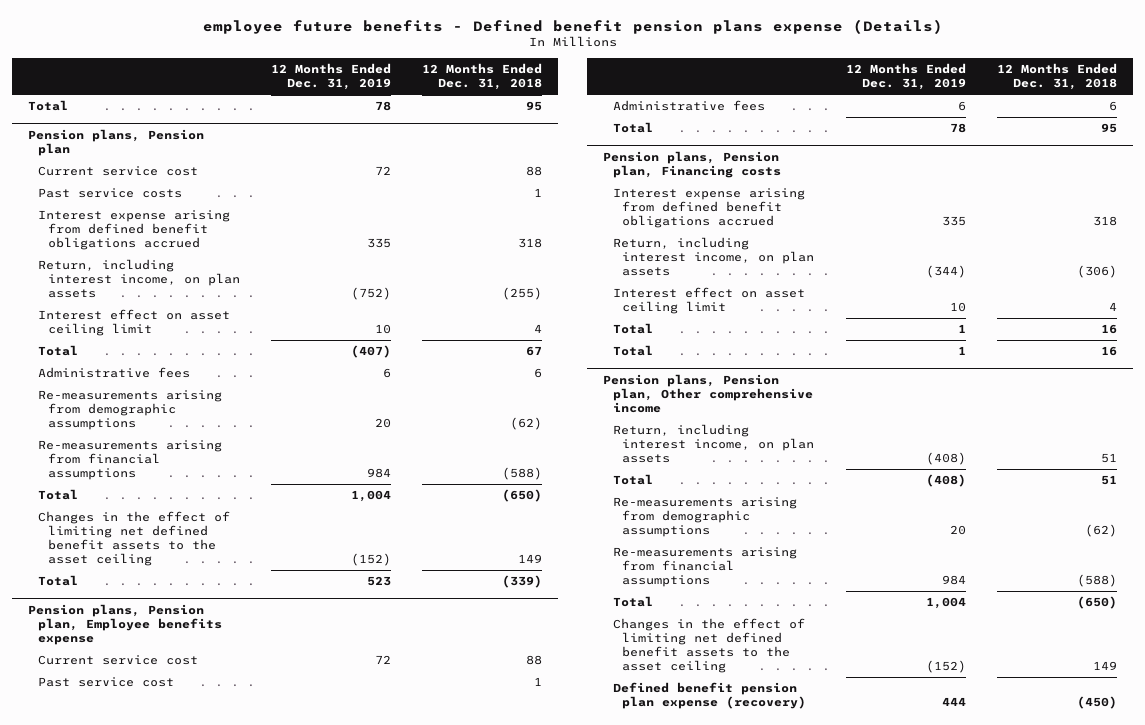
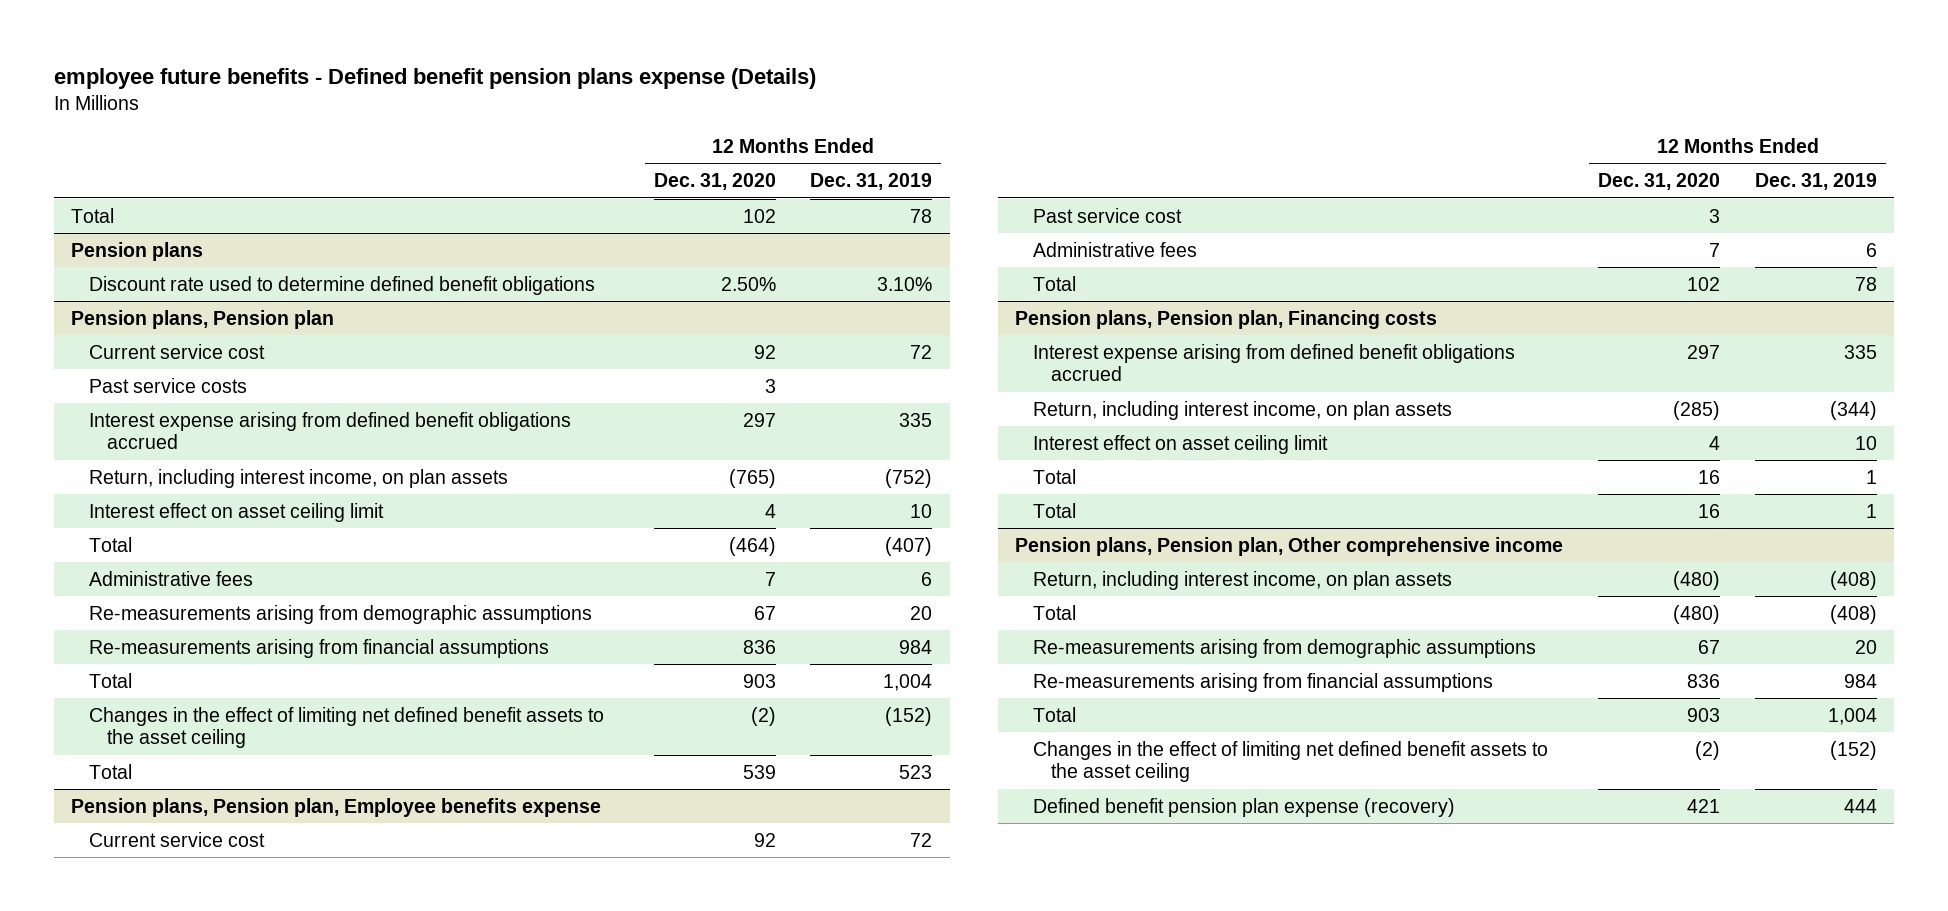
- | 12 Months Ended Dec. 31, 2019 | 12 Months Ended Dec. 31, 2018
+ | 12 Months Ended Dec. 31, 2020 | 12 Months Ended Dec. 31, 2019
+ Pension plans
+ Discount rate used to determine defined benefit obligations | 2.50% | 3.10%

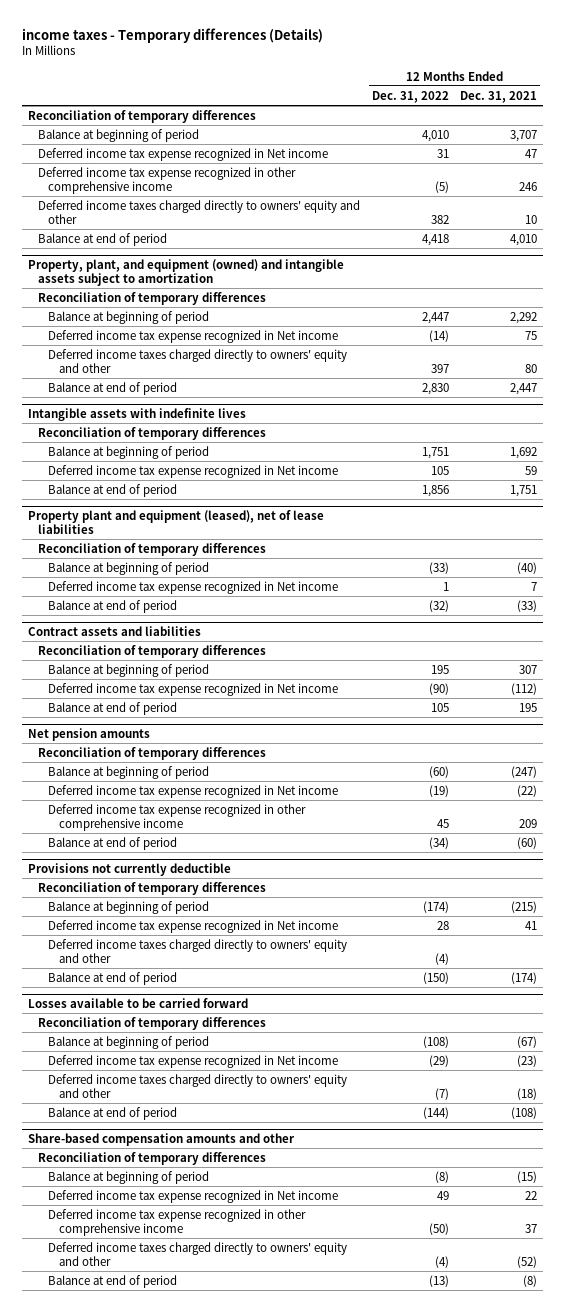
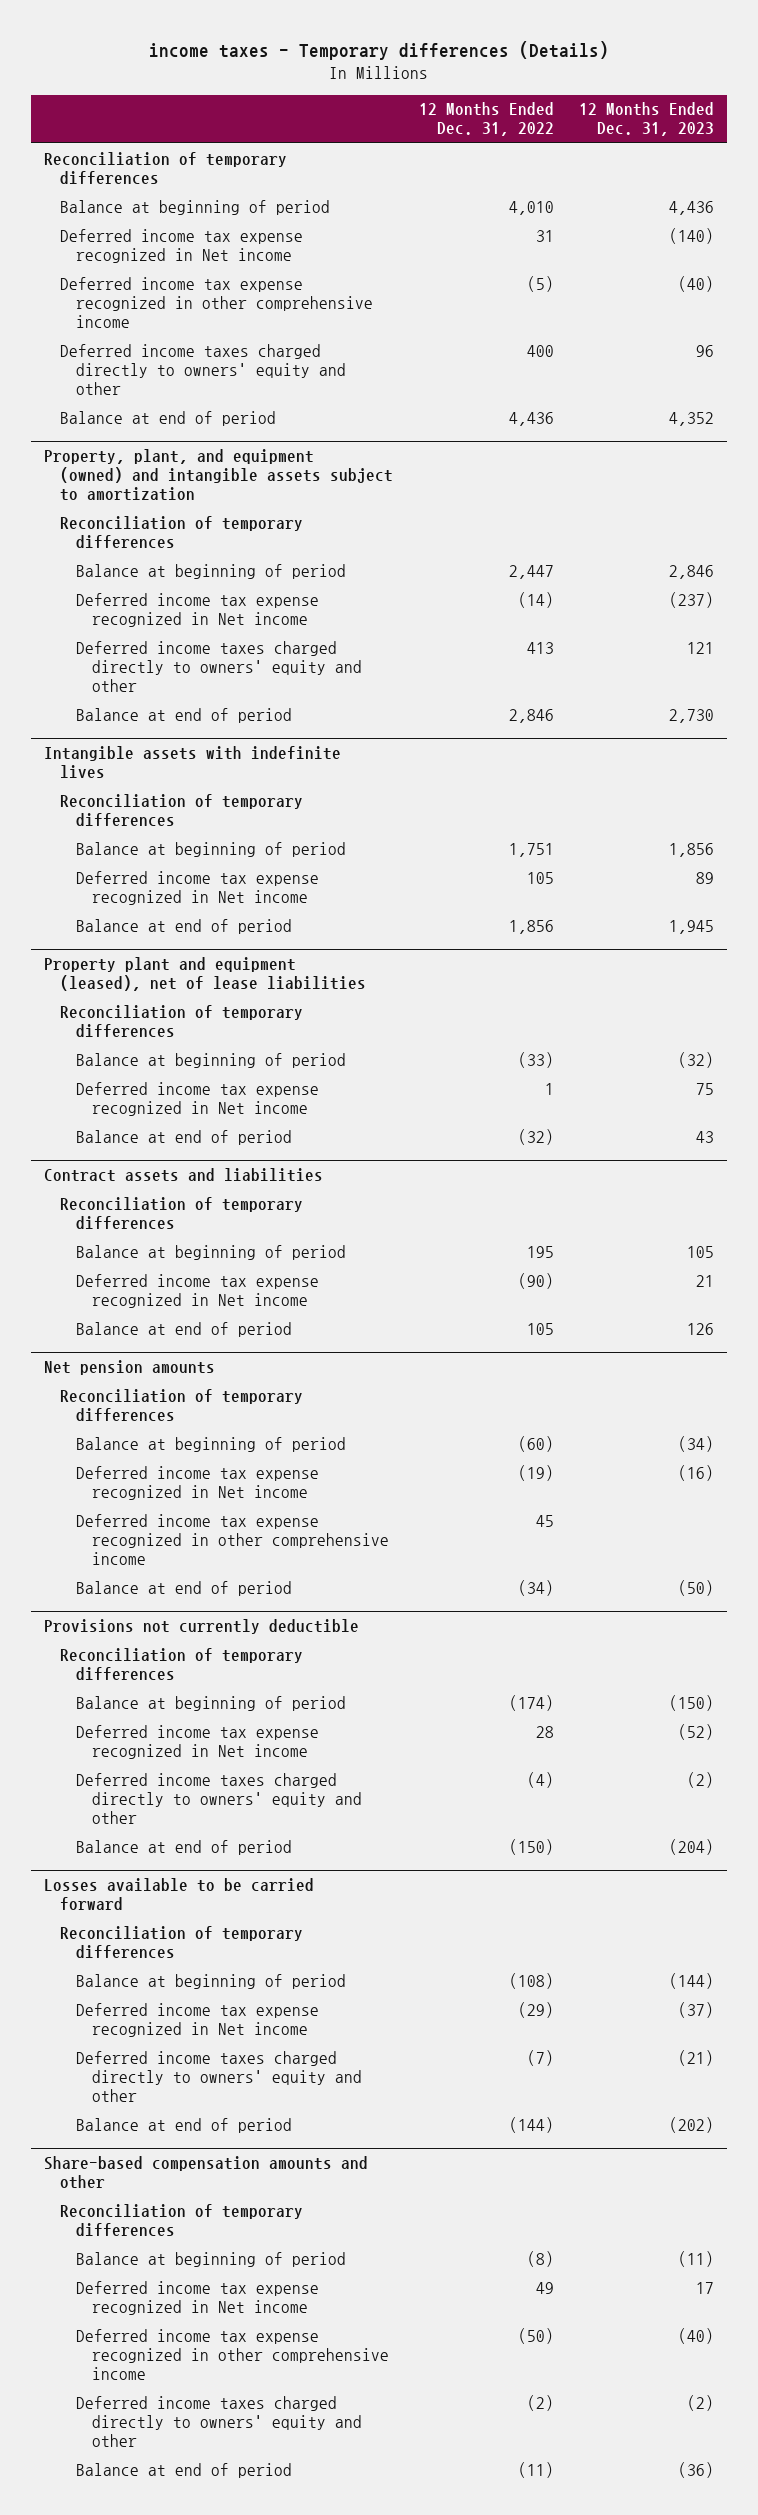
- | 12 Months Ended Dec. 31, 2022 | 12 Months Ended Dec. 31, 2021
+ | 12 Months Ended Dec. 31, 2022 | 12 Months Ended Dec. 31, 2023
- Deferred income taxes charged directly to owners' equity and other | 382 | 10
- Balance at end of period | 4,418 | 4,010
+ Deferred income taxes charged directly to owners' equity and other | 400 | 96
+ Balance at end of period | 4,436 | 4,352
@ Property, plant, and equipment (owned) and intangible assets subject to amortization
- Deferred income taxes charged directly to owners' equity and other | 397 | 80
- Balance at end of period | 2,830 | 2,447
+ Deferred income taxes charged directly to owners' equity and other | 413 | 121
+ Balance at end of period | 2,846 | 2,730
@ Share-based compensation amounts and other
- Deferred income taxes charged directly to owners' equity and other | (4) | (52)
- Balance at end of period | (13) | (8)
+ Deferred income taxes charged directly to owners' equity and other | (2) | (2)
+ Balance at end of period | (11) | (36)

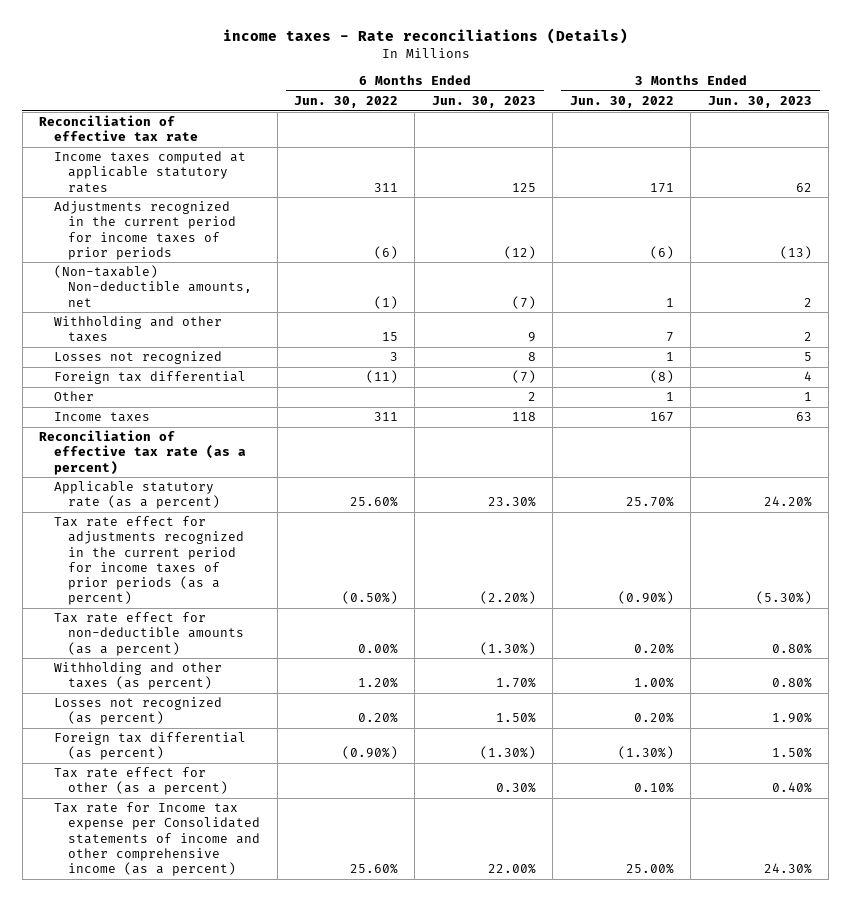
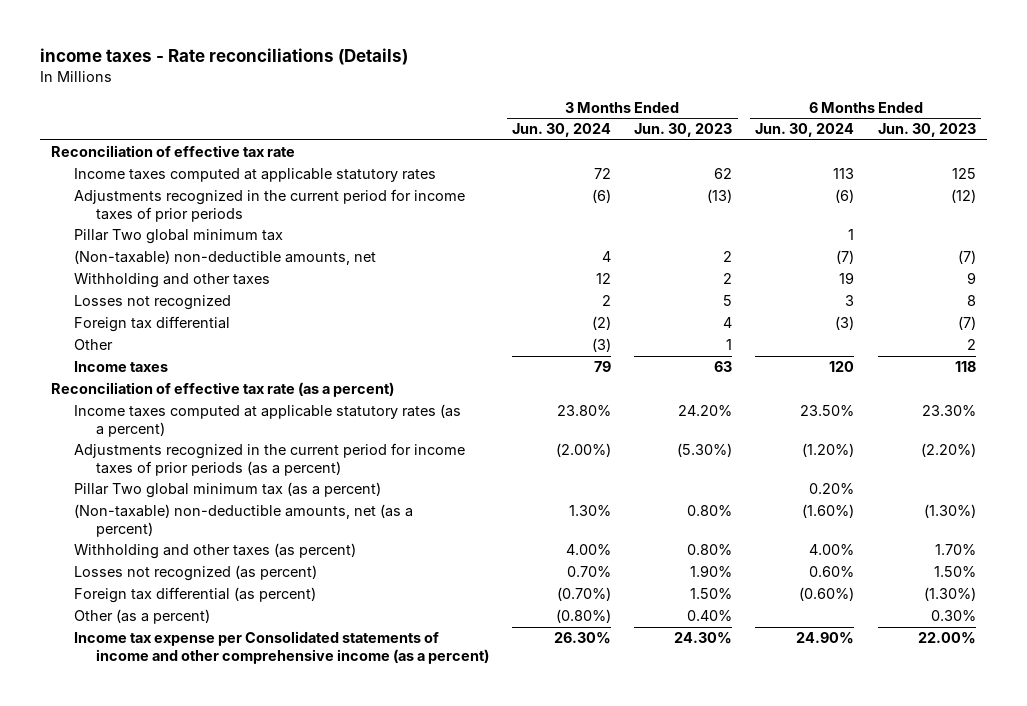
- | 6 Months Ended Jun. 30, 2022 | 6 Months Ended Jun. 30, 2023 | 3 Months Ended Jun. 30, 2022 | 3 Months Ended Jun. 30, 2023
+ | 3 Months Ended Jun. 30, 2024 | 3 Months Ended Jun. 30, 2023 | 6 Months Ended Jun. 30, 2024 | 6 Months Ended Jun. 30, 2023
- (Non-taxable) Non-deductible amounts, net | (1) | (7) | 1 | 2
+ Pillar Two global minimum tax | | | 1 |
+ (Non-taxable) non-deductible amounts, net | 4 | 2 | (7) | (7)
- Applicable statutory rate (as a percent) | 25.60% | 23.30% | 25.70% | 24.20%
- Tax rate effect for adjustments recognized in the current period for income taxes of prior periods (as a percent) | (0.50%) | (2.20%) | (0.90%) | (5.30%)
- Tax rate effect for non-deductible amounts (as a percent) | 0.00% | (1.30%) | 0.20% | 0.80%
+ Income taxes computed at applicable statutory rates (as a percent) | 23.80% | 24.20% | 23.50% | 23.30%
+ Adjustments recognized in the current period for income taxes of prior periods (as a percent) | (2.00%) | (5.30%) | (1.20%) | (2.20%)
+ Pillar Two global minimum tax (as a percent) | | | 0.20% |
+ (Non-taxable) non-deductible amounts, net (as a percent) | 1.30% | 0.80% | (1.60%) | (1.30%)
- Tax rate effect for other (as a percent) | | 0.30% | 0.10% | 0.40%
- Tax rate for Income tax expense per Consolidated statements of income and other comprehensive income (as a percent) | 25.60% | 22.00% | 25.00% | 24.30%
+ Other (as a percent) | (0.80%) | 0.40% | | 0.30%
+ Income tax expense per Consolidated statements of income and other comprehensive income (as a percent) | 26.30% | 24.30% | 24.90% | 22.00%

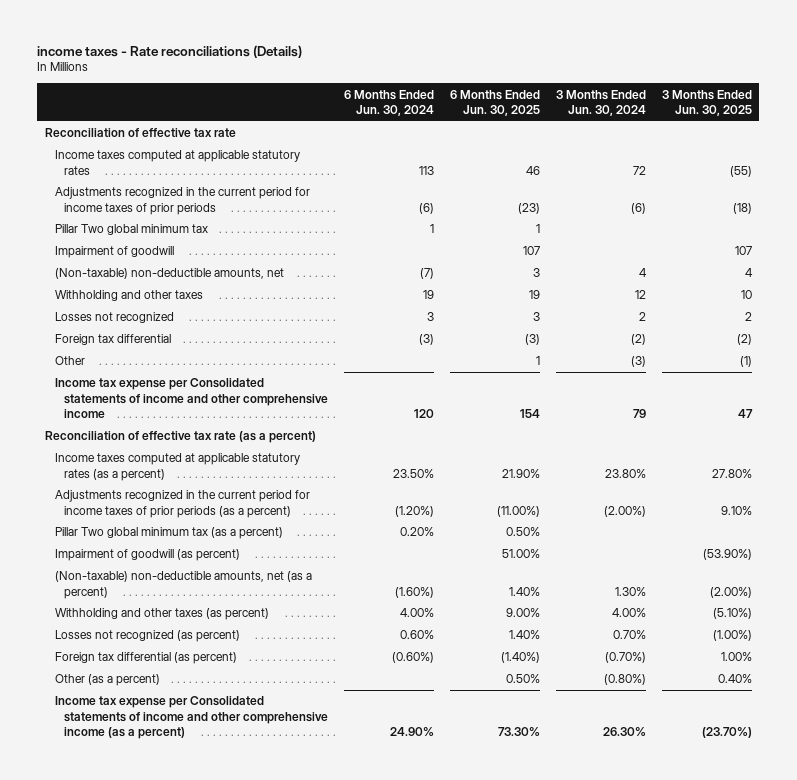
- | 3 Months Ended Jun. 30, 2024 | 3 Months Ended Jun. 30, 2023 | 6 Months Ended Jun. 30, 2024 | 6 Months Ended Jun. 30, 2023
+ | 6 Months Ended Jun. 30, 2024 | 6 Months Ended Jun. 30, 2025 | 3 Months Ended Jun. 30, 2024 | 3 Months Ended Jun. 30, 2025
+ Impairment of goodwill | | 107 | | 107
- Income taxes | 79 | 63 | 120 | 118
+ Income tax expense per Consolidated statements of income and other comprehensive income | 120 | 154 | 79 | 47
+ Impairment of goodwill (as percent) | | 51.00% | | (53.90%)

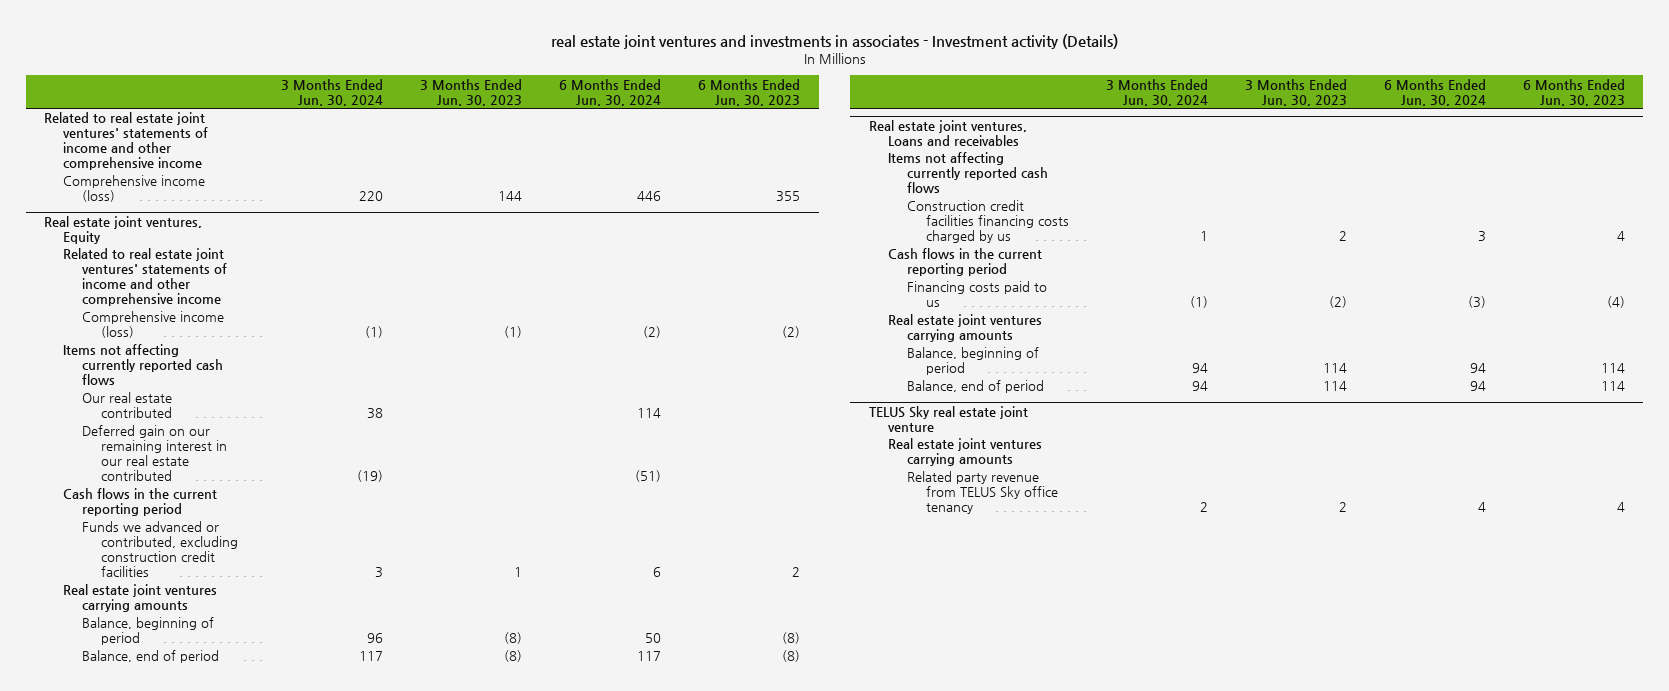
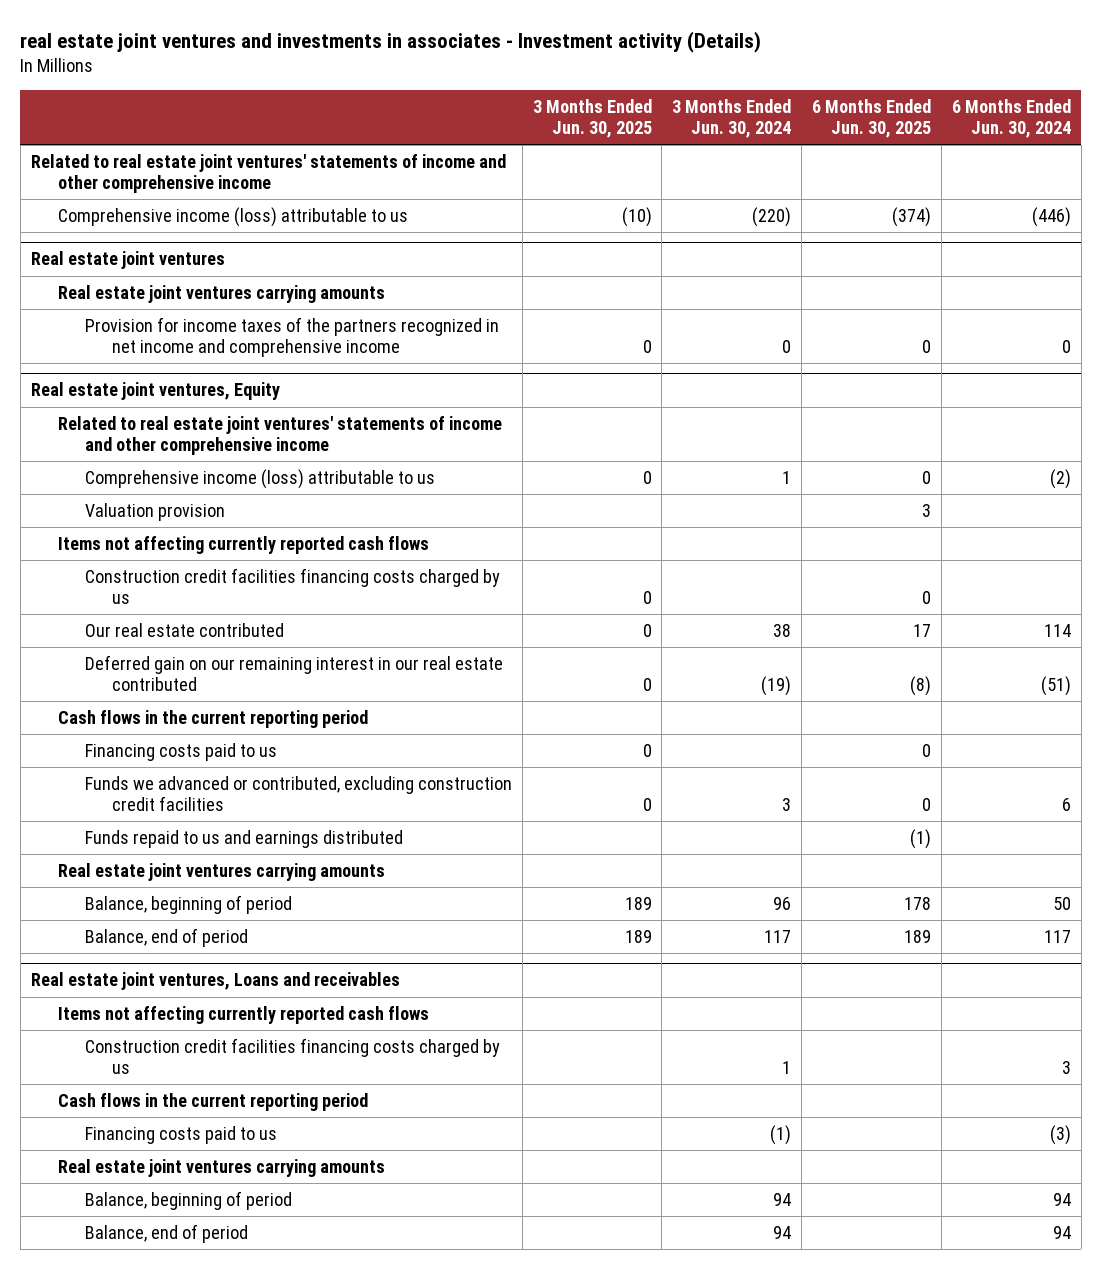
- | 3 Months Ended Jun. 30, 2024 | 3 Months Ended Jun. 30, 2023 | 6 Months Ended Jun. 30, 2024 | 6 Months Ended Jun. 30, 2023
+ | 3 Months Ended Jun. 30, 2025 | 3 Months Ended Jun. 30, 2024 | 6 Months Ended Jun. 30, 2025 | 6 Months Ended Jun. 30, 2024
- Comprehensive income (loss) | 220 | 144 | 446 | 355
+ Comprehensive income (loss) attributable to us | (10) | (220) | (374) | (446)
+ Real estate joint ventures
+ Real estate joint ventures carrying amounts
+ Provision for income taxes of the partners recognized in net income and comprehensive income | 0 | 0 | 0 | 0
@ Real estate joint ventures, Equity
- Comprehensive income (loss) | (1) | (1) | (2) | (2)
+ Comprehensive income (loss) attributable to us | 0 | 1 | 0 | (2)
+ Valuation provision | | | 3 |
+ Construction credit facilities financing costs charged by us | 0 | | 0 |
+ Financing costs paid to us | 0 | | 0 |
+ Funds repaid to us and earnings distributed | | | (1) |
- TELUS Sky real estate joint venture
- Real estate joint ventures carrying amounts
- Related party revenue from TELUS Sky office tenancy | 2 | 2 | 4 | 4

